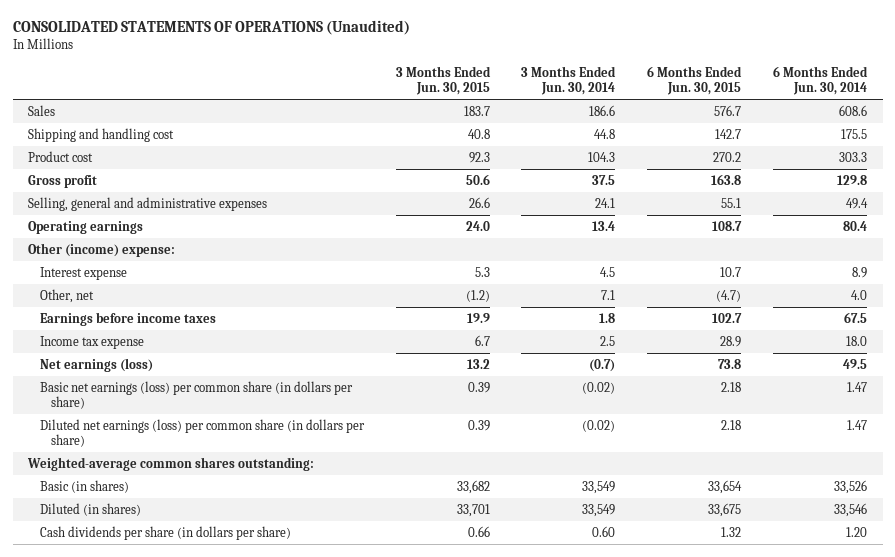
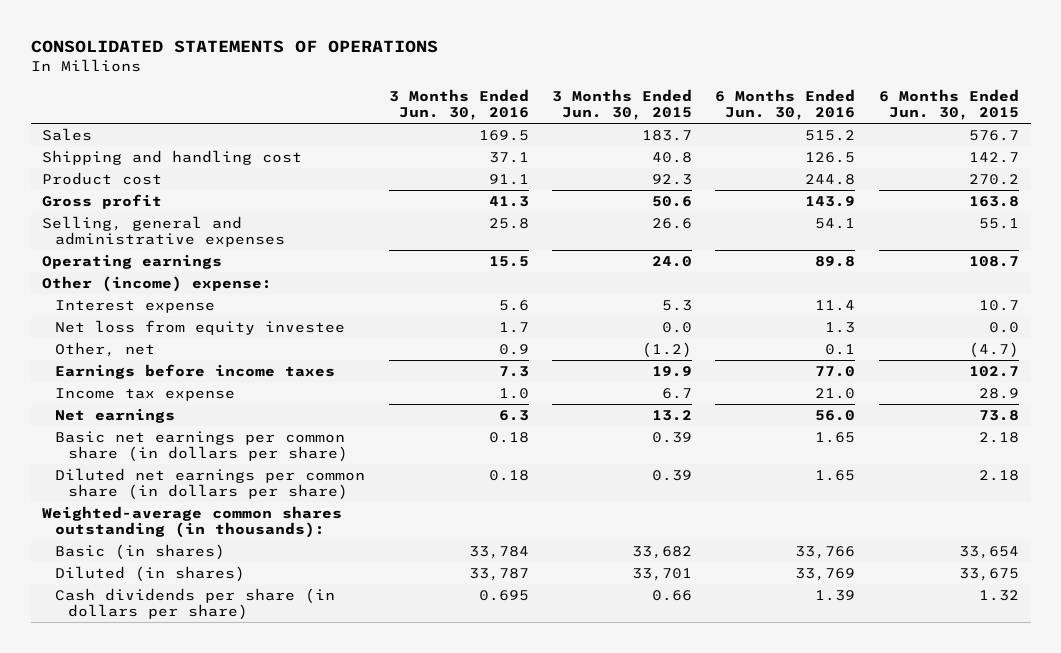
- CONSOLIDATED STATEMENTS OF OPERATIONS (Unaudited)
+ CONSOLIDATED STATEMENTS OF OPERATIONS
- | 3 Months Ended Jun. 30, 2015 | 3 Months Ended Jun. 30, 2014 | 6 Months Ended Jun. 30, 2015 | 6 Months Ended Jun. 30, 2014
+ | 3 Months Ended Jun. 30, 2016 | 3 Months Ended Jun. 30, 2015 | 6 Months Ended Jun. 30, 2016 | 6 Months Ended Jun. 30, 2015
+ Net loss from equity investee | 1.7 | 0.0 | 1.3 | 0.0
- Net earnings (loss) | 13.2 | (0.7) | 73.8 | 49.5
- Basic net earnings (loss) per common share (in dollars per share) | 0.39 | (0.02) | 2.18 | 1.47
- Diluted net earnings (loss) per common share (in dollars per share) | 0.39 | (0.02) | 2.18 | 1.47
- Weighted-average common shares outstanding:
+ Net earnings | 6.3 | 13.2 | 56.0 | 73.8
+ Basic net earnings per common share (in dollars per share) | 0.18 | 0.39 | 1.65 | 2.18
+ Diluted net earnings per common share (in dollars per share) | 0.18 | 0.39 | 1.65 | 2.18
+ Weighted-average common shares outstanding (in thousands):

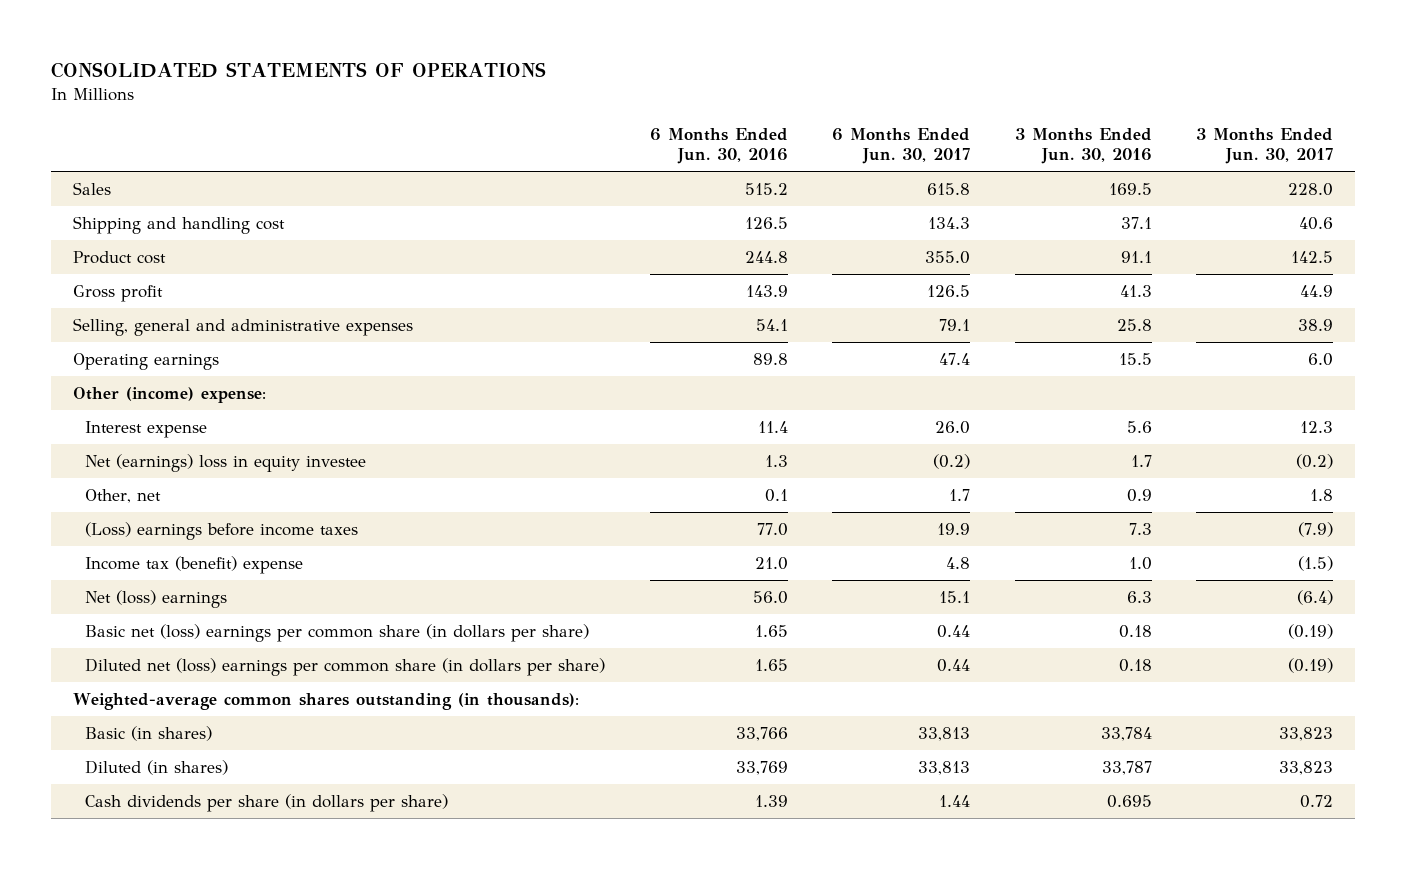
- | 3 Months Ended Jun. 30, 2016 | 3 Months Ended Jun. 30, 2015 | 6 Months Ended Jun. 30, 2016 | 6 Months Ended Jun. 30, 2015
+ | 6 Months Ended Jun. 30, 2016 | 6 Months Ended Jun. 30, 2017 | 3 Months Ended Jun. 30, 2016 | 3 Months Ended Jun. 30, 2017
- Net loss from equity investee | 1.7 | 0.0 | 1.3 | 0.0
+ Net (earnings) loss in equity investee | 1.3 | (0.2) | 1.7 | (0.2)
- Earnings before income taxes | 7.3 | 19.9 | 77.0 | 102.7
- Income tax expense | 1.0 | 6.7 | 21.0 | 28.9
- Net earnings | 6.3 | 13.2 | 56.0 | 73.8
- Basic net earnings per common share (in dollars per share) | 0.18 | 0.39 | 1.65 | 2.18
- Diluted net earnings per common share (in dollars per share) | 0.18 | 0.39 | 1.65 | 2.18
+ (Loss) earnings before income taxes | 77.0 | 19.9 | 7.3 | (7.9)
+ Income tax (benefit) expense | 21.0 | 4.8 | 1.0 | (1.5)
+ Net (loss) earnings | 56.0 | 15.1 | 6.3 | (6.4)
+ Basic net (loss) earnings per common share (in dollars per share) | 1.65 | 0.44 | 0.18 | (0.19)
+ Diluted net (loss) earnings per common share (in dollars per share) | 1.65 | 0.44 | 0.18 | (0.19)

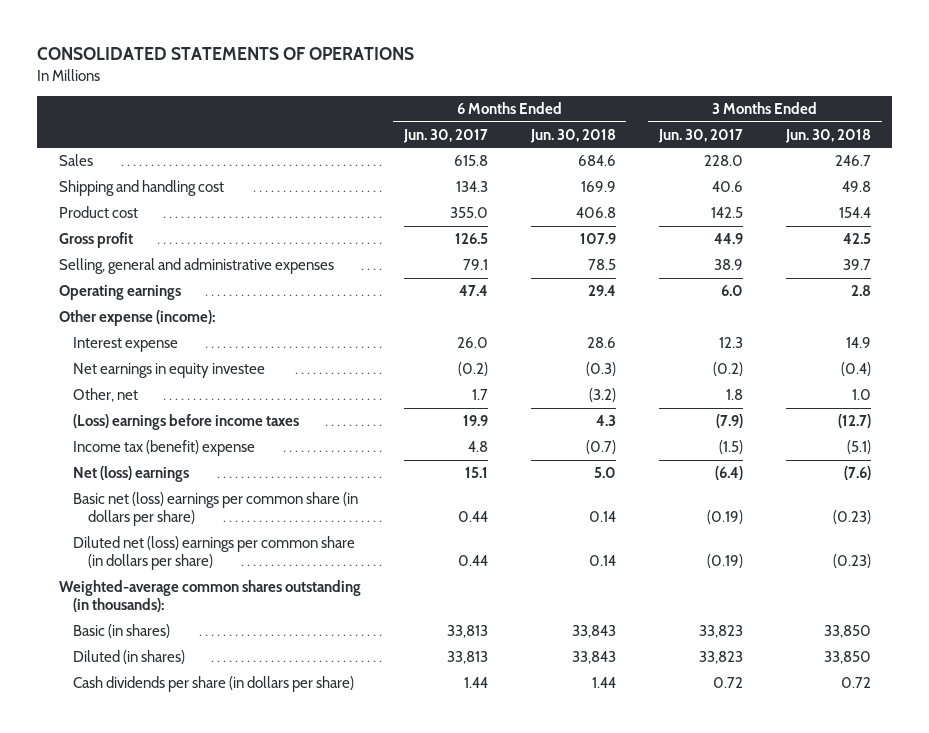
- | 6 Months Ended Jun. 30, 2016 | 6 Months Ended Jun. 30, 2017 | 3 Months Ended Jun. 30, 2016 | 3 Months Ended Jun. 30, 2017
+ | 6 Months Ended Jun. 30, 2017 | 6 Months Ended Jun. 30, 2018 | 3 Months Ended Jun. 30, 2017 | 3 Months Ended Jun. 30, 2018
- Other (income) expense:
+ Other expense (income):
- Net (earnings) loss in equity investee | 1.3 | (0.2) | 1.7 | (0.2)
+ Net earnings in equity investee | (0.2) | (0.3) | (0.2) | (0.4)

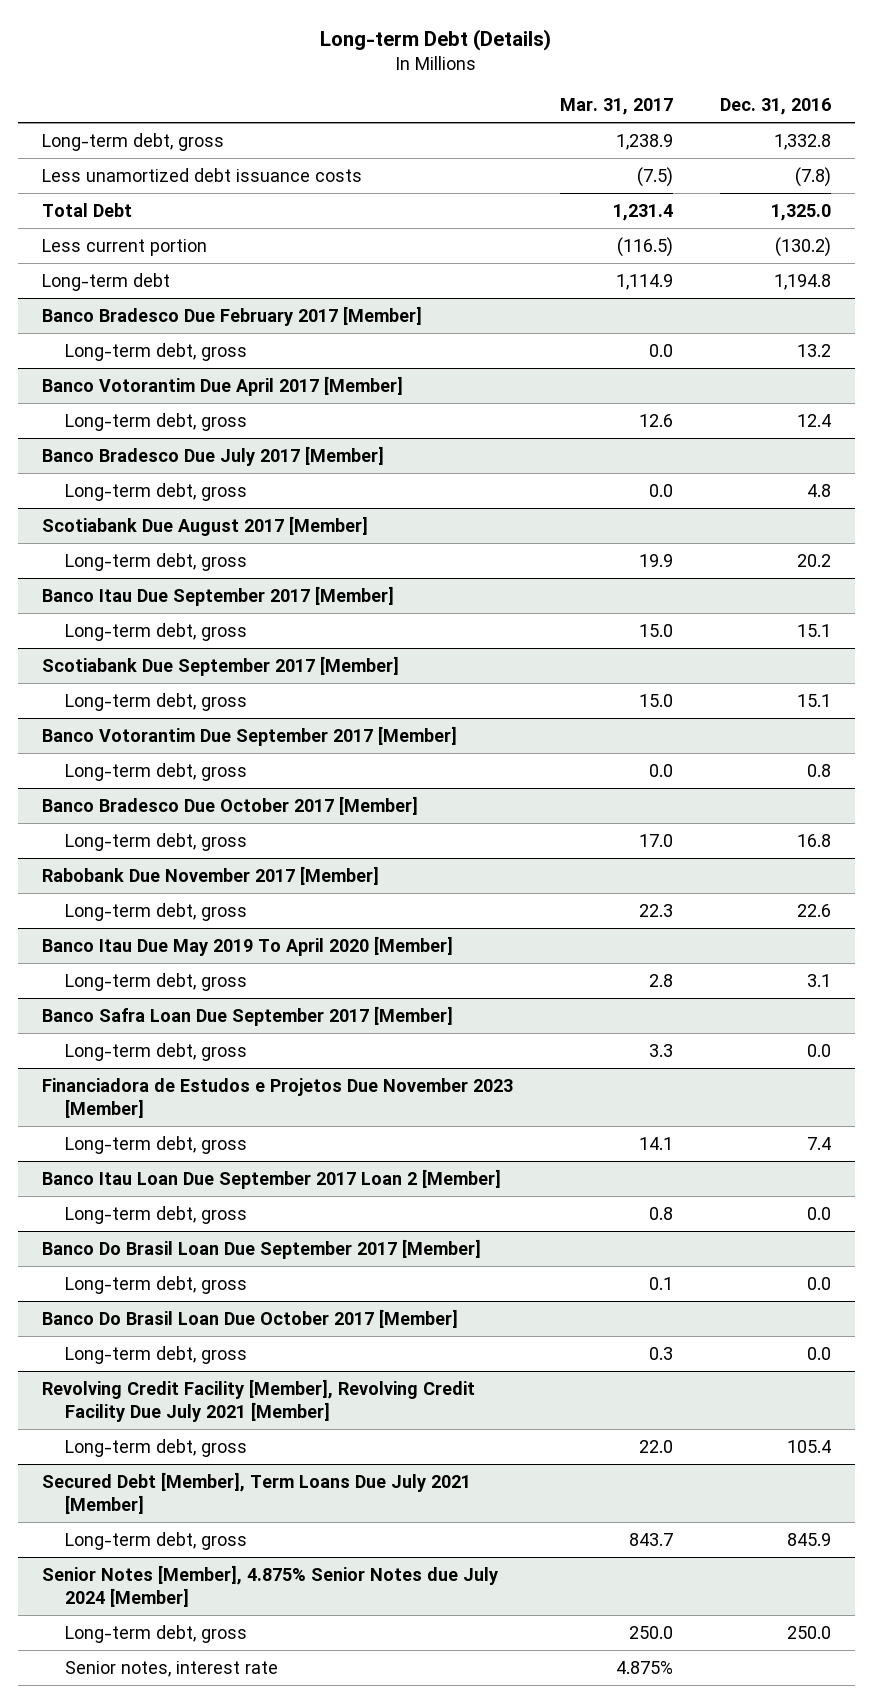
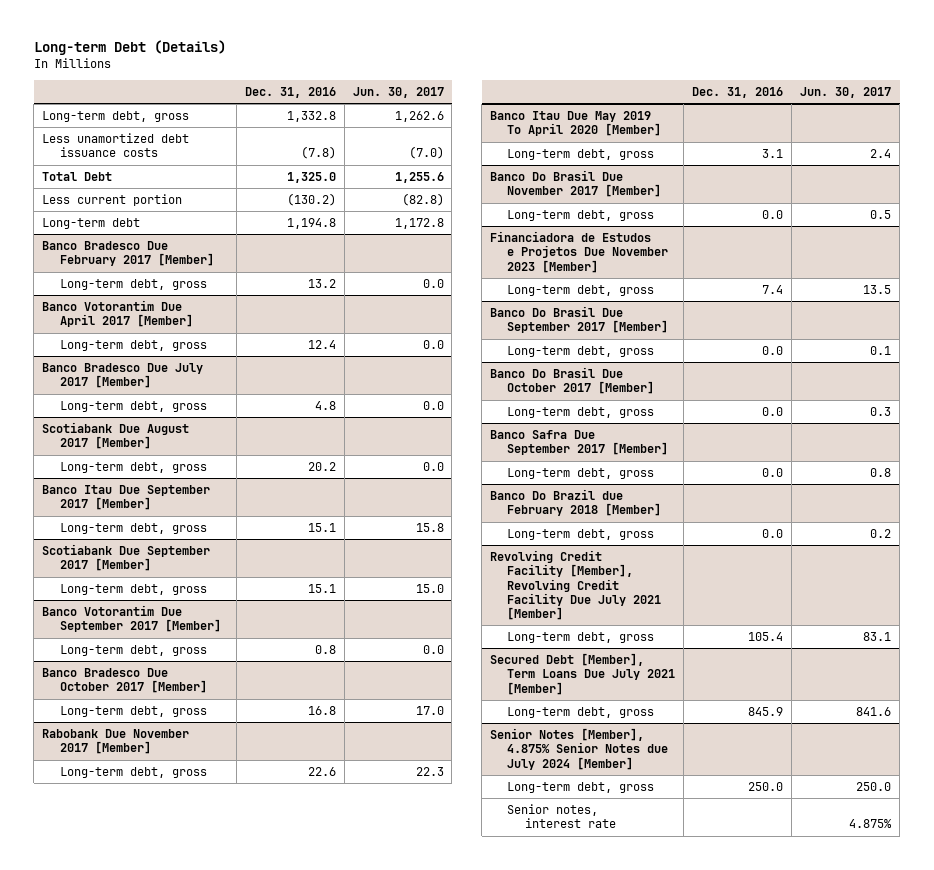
- | Mar. 31, 2017 | Dec. 31, 2016
+ | Dec. 31, 2016 | Jun. 30, 2017
- Banco Safra Loan Due September 2017 [Member]
+ Banco Do Brasil Due November 2017 [Member]
- Banco Itau Loan Due September 2017 Loan 2 [Member]
+ Banco Do Brasil Due September 2017 [Member]
- Banco Do Brasil Loan Due September 2017 [Member]
+ Banco Do Brasil Due October 2017 [Member]
- Banco Do Brasil Loan Due October 2017 [Member]
+ Banco Safra Due September 2017 [Member]
+ Banco Do Brazil due February 2018 [Member]
+ Long-term debt, gross | 0.0 | 0.2

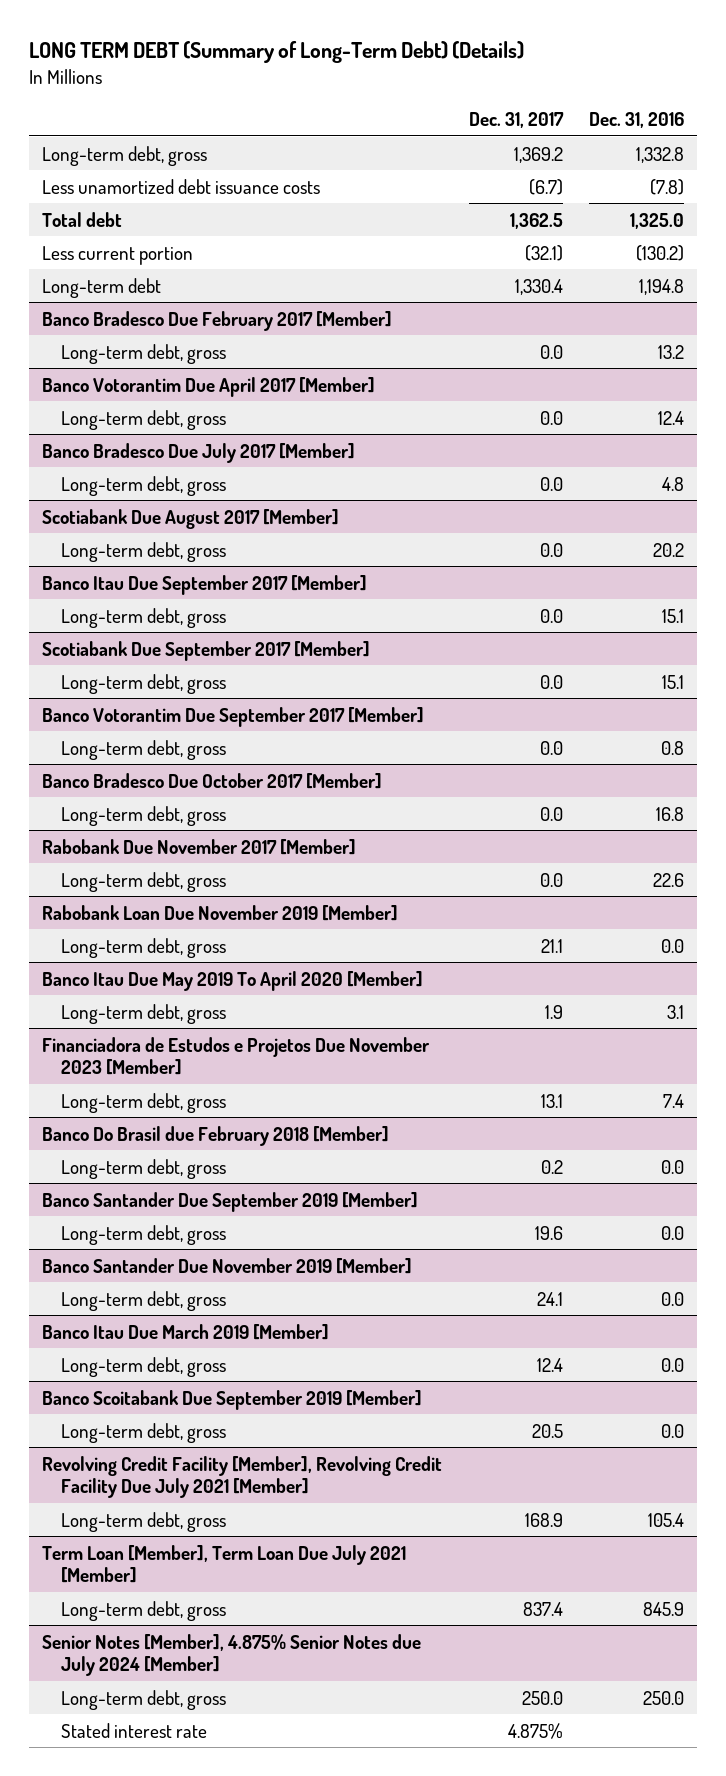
- Long-term Debt (Details)
+ LONG TERM DEBT (Summary of Long-Term Debt) (Details)
- | Dec. 31, 2016 | Jun. 30, 2017
+ | Dec. 31, 2017 | Dec. 31, 2016
- Total Debt | 1,325.0 | 1,255.6
+ Total debt | 1,362.5 | 1,325.0
+ Rabobank Loan Due November 2019 [Member]
+ Long-term debt, gross | 21.1 | 0.0
- Banco Do Brasil Due November 2017 [Member]
- Long-term debt, gross | 0.0 | 0.5
- Banco Do Brasil Due September 2017 [Member]
+ Banco Do Brasil due February 2018 [Member]
- Banco Do Brasil Due October 2017 [Member]
+ Banco Santander Due September 2019 [Member]
- Banco Safra Due September 2017 [Member]
+ Banco Santander Due November 2019 [Member]
- Banco Do Brazil due February 2018 [Member]
+ Banco Itau Due March 2019 [Member]
+ Banco Scoitabank Due September 2019 [Member]
+ Long-term debt, gross | 20.5 | 0.0
- Secured Debt [Member], Term Loans Due July 2021 [Member]
+ Term Loan [Member], Term Loan Due July 2021 [Member]
@ Senior Notes [Member], 4.875% Senior Notes due July 2024 [Member]
- Senior notes, interest rate | | 4.875%
+ Stated interest rate | 4.875% |

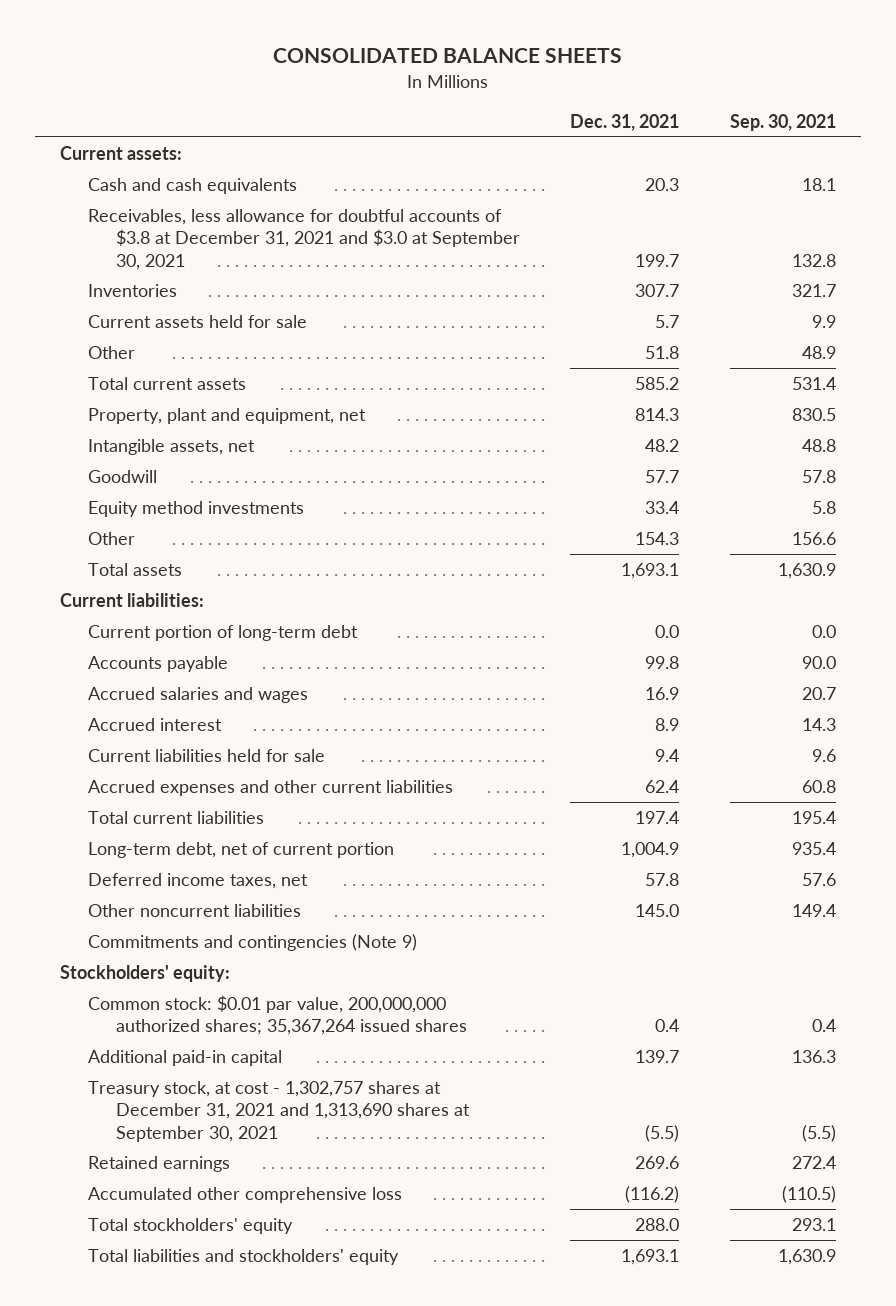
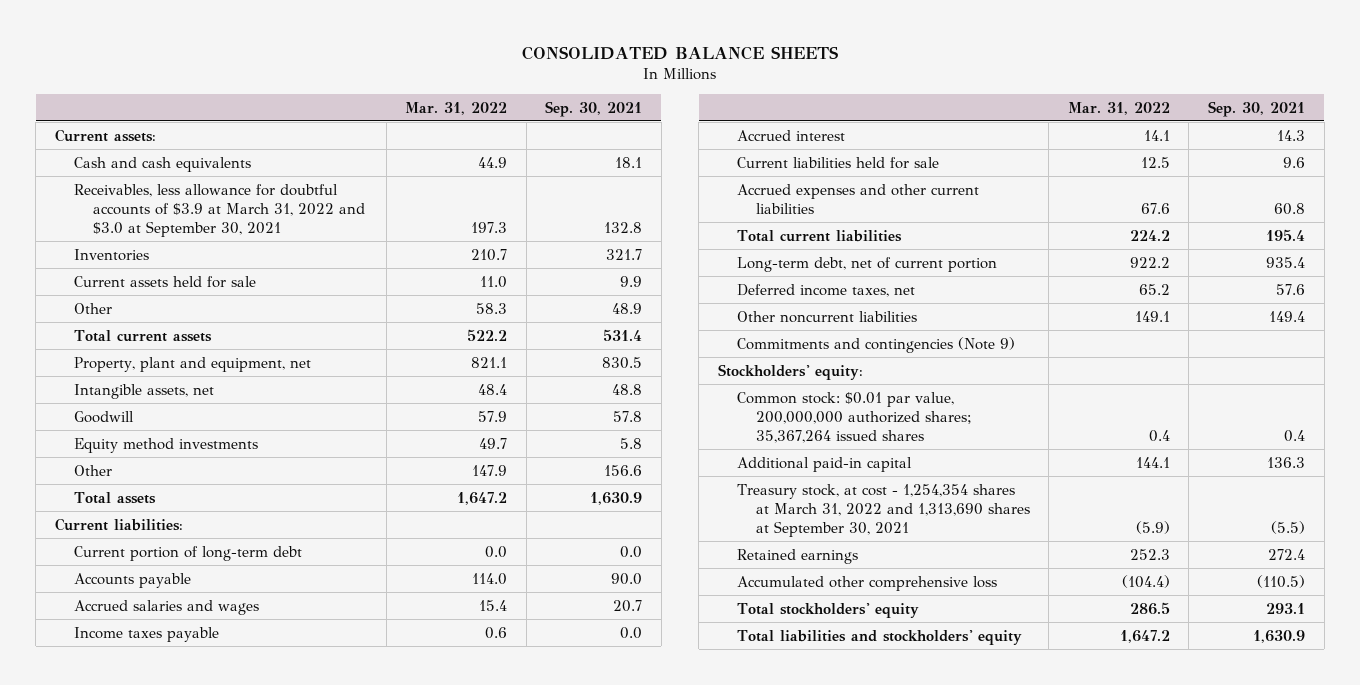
- | Dec. 31, 2021 | Sep. 30, 2021
+ | Mar. 31, 2022 | Sep. 30, 2021
- Receivables, less allowance for doubtful accounts of $3.8 at December 31, 2021 and $3.0 at September 30, 2021 | 199.7 | 132.8
+ Receivables, less allowance for doubtful accounts of $3.9 at March 31, 2022 and $3.0 at September 30, 2021 | 197.3 | 132.8
+ Income taxes payable | 0.6 | 0.0
- Treasury stock, at cost - 1,302,757 shares at December 31, 2021 and 1,313,690 shares at September 30, 2021 | (5.5) | (5.5)
+ Treasury stock, at cost - 1,254,354 shares at March 31, 2022 and 1,313,690 shares at September 30, 2021 | (5.9) | (5.5)

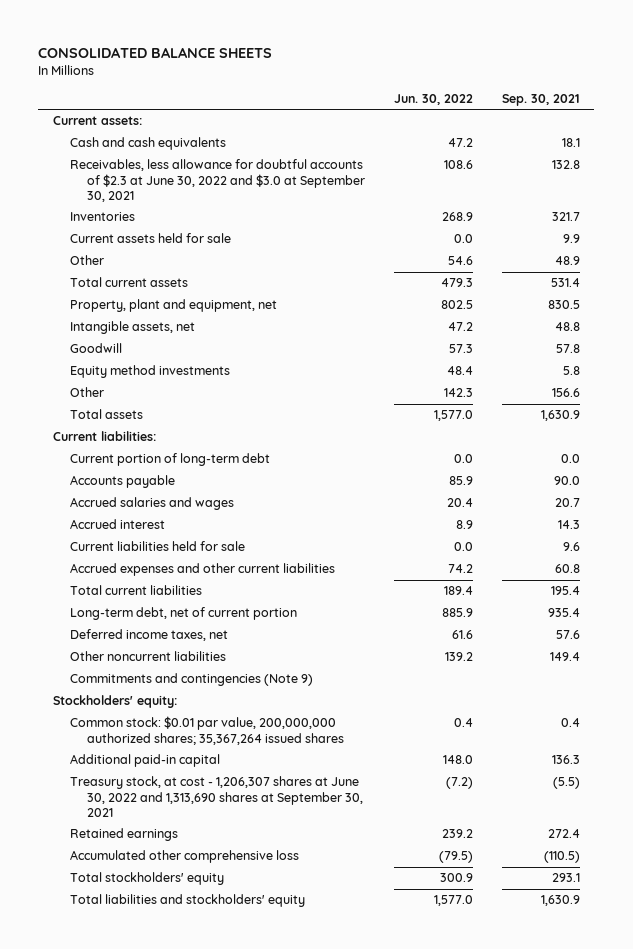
- | Mar. 31, 2022 | Sep. 30, 2021
+ | Jun. 30, 2022 | Sep. 30, 2021
- Receivables, less allowance for doubtful accounts of $3.9 at March 31, 2022 and $3.0 at September 30, 2021 | 197.3 | 132.8
+ Receivables, less allowance for doubtful accounts of $2.3 at June 30, 2022 and $3.0 at September 30, 2021 | 108.6 | 132.8
- Income taxes payable | 0.6 | 0.0
- Treasury stock, at cost - 1,254,354 shares at March 31, 2022 and 1,313,690 shares at September 30, 2021 | (5.9) | (5.5)
+ Treasury stock, at cost - 1,206,307 shares at June 30, 2022 and 1,313,690 shares at September 30, 2021 | (7.2) | (5.5)

